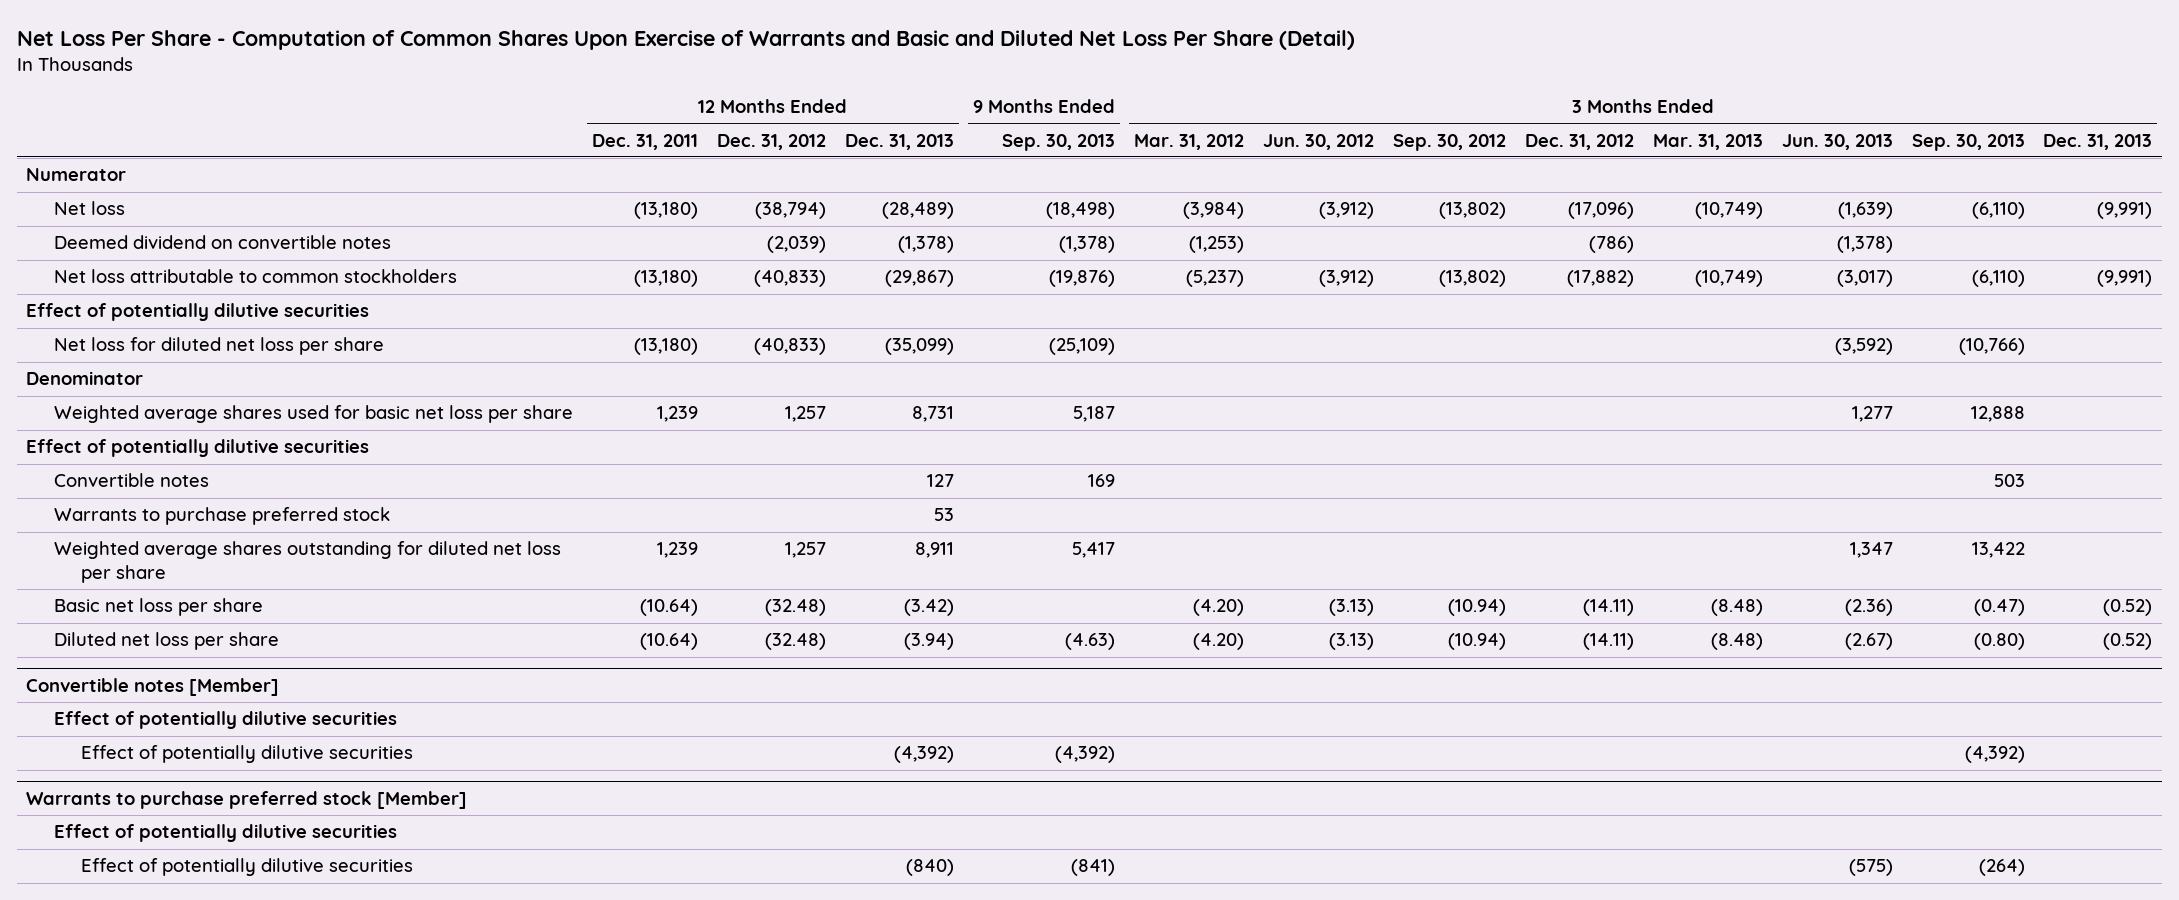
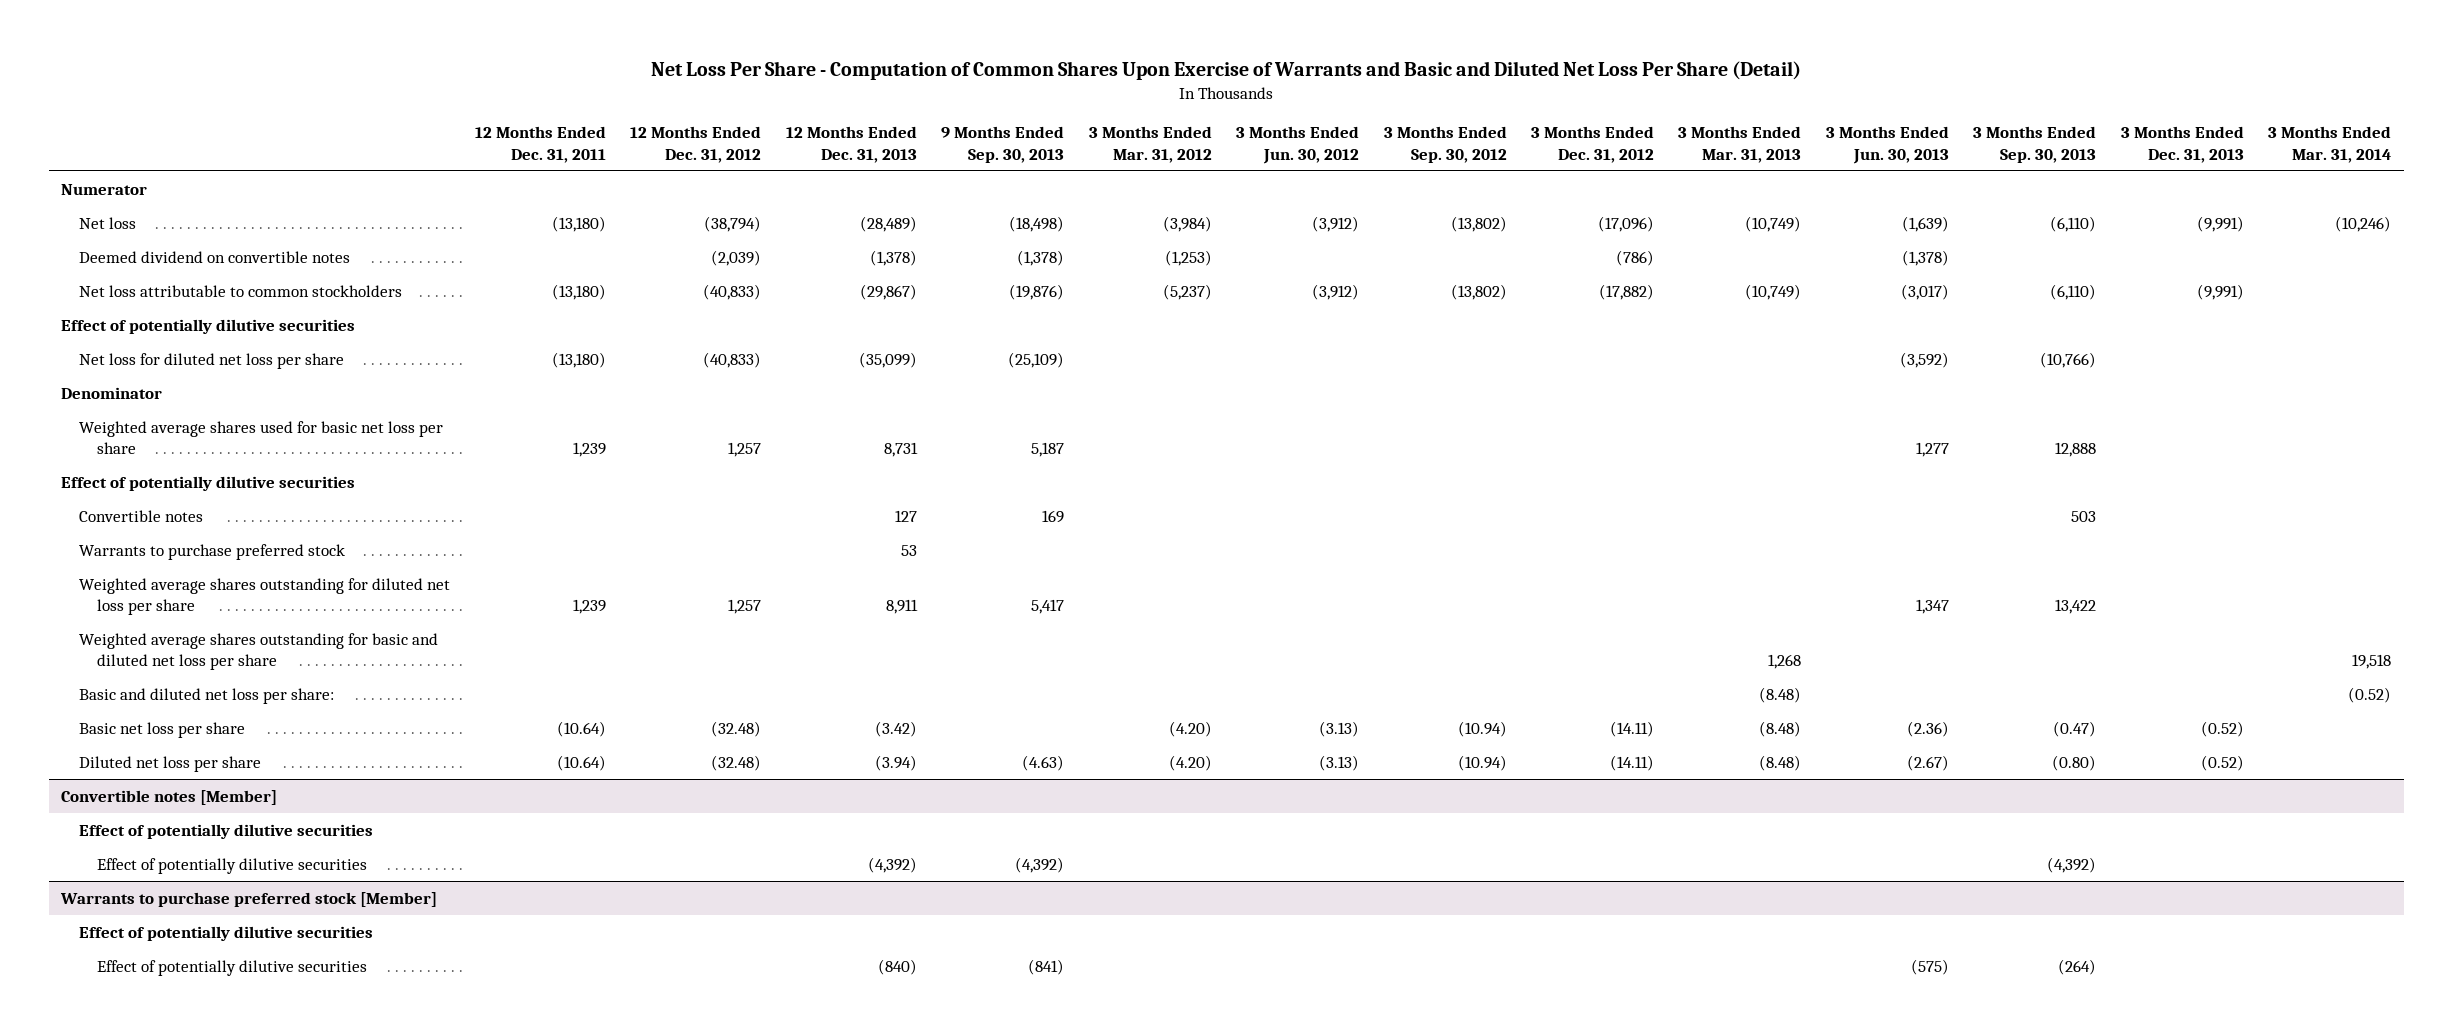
- | 12 Months Ended Dec. 31, 2011 | 12 Months Ended Dec. 31, 2012 | 12 Months Ended Dec. 31, 2013 | 9 Months Ended Sep. 30, 2013 | 3 Months Ended Mar. 31, 2012 | 3 Months Ended Jun. 30, 2012 | 3 Months Ended Sep. 30, 2012 | 3 Months Ended Dec. 31, 2012 | 3 Months Ended Mar. 31, 2013 | 3 Months Ended Jun. 30, 2013 | 3 Months Ended Sep. 30, 2013 | 3 Months Ended Dec. 31, 2013
+ | 12 Months Ended Dec. 31, 2011 | 12 Months Ended Dec. 31, 2012 | 12 Months Ended Dec. 31, 2013 | 9 Months Ended Sep. 30, 2013 | 3 Months Ended Mar. 31, 2012 | 3 Months Ended Jun. 30, 2012 | 3 Months Ended Sep. 30, 2012 | 3 Months Ended Dec. 31, 2012 | 3 Months Ended Mar. 31, 2013 | 3 Months Ended Jun. 30, 2013 | 3 Months Ended Sep. 30, 2013 | 3 Months Ended Dec. 31, 2013 | 3 Months Ended Mar. 31, 2014
+ Weighted average shares outstanding for basic and diluted net loss per share | | | | | | | | | 1,268 | | | | 19,518
+ Basic and diluted net loss per share: | | | | | | | | | (8.48) | | | | (0.52)

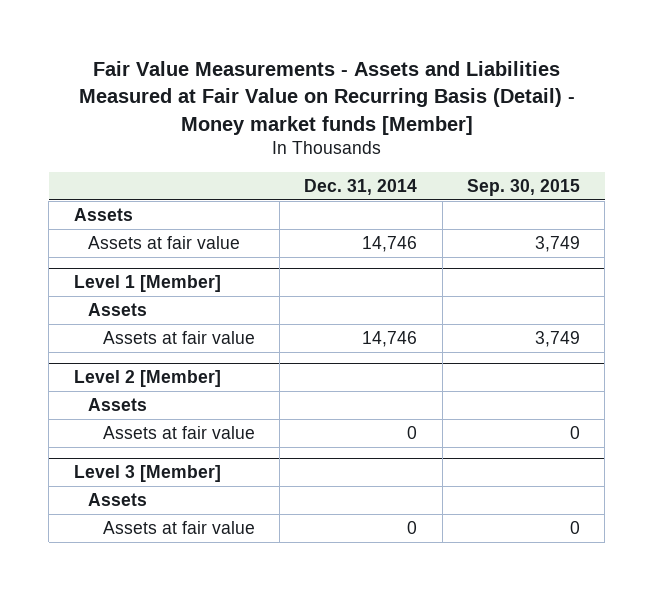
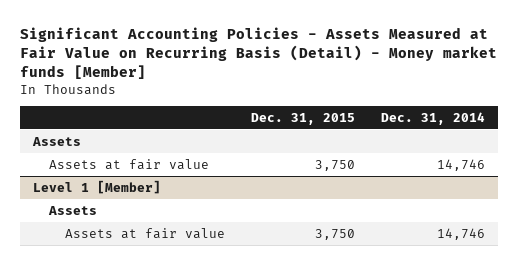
- Fair Value Measurements - Assets and Liabilities Measured at Fair Value on Recurring Basis (Detail) - Money market funds [Member]
+ Significant Accounting Policies - Assets Measured at Fair Value on Recurring Basis (Detail) - Money market funds [Member]
- | Dec. 31, 2014 | Sep. 30, 2015
+ | Dec. 31, 2015 | Dec. 31, 2014
- Level 2 [Member]
- Assets
- Assets at fair value | 0 | 0
- Level 3 [Member]
- Assets
- Assets at fair value | 0 | 0

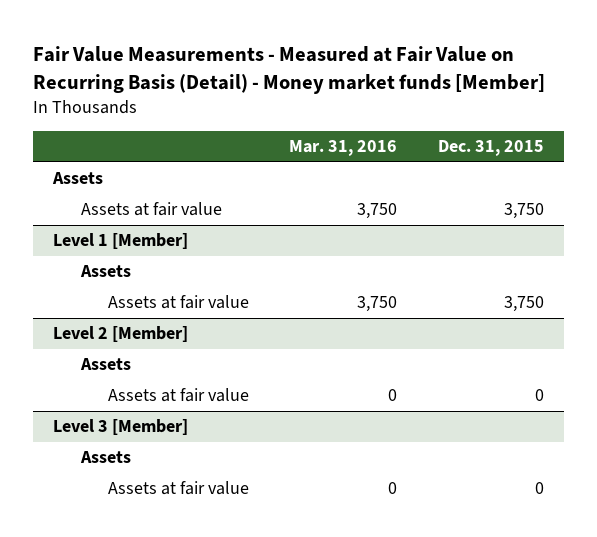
- Significant Accounting Policies - Assets Measured at Fair Value on Recurring Basis (Detail) - Money market funds [Member]
+ Fair Value Measurements - Measured at Fair Value on Recurring Basis (Detail) - Money market funds [Member]
- | Dec. 31, 2015 | Dec. 31, 2014
+ | Mar. 31, 2016 | Dec. 31, 2015
+ Level 2 [Member]
+ Assets
+ Assets at fair value | 0 | 0
+ Level 3 [Member]
+ Assets
+ Assets at fair value | 0 | 0

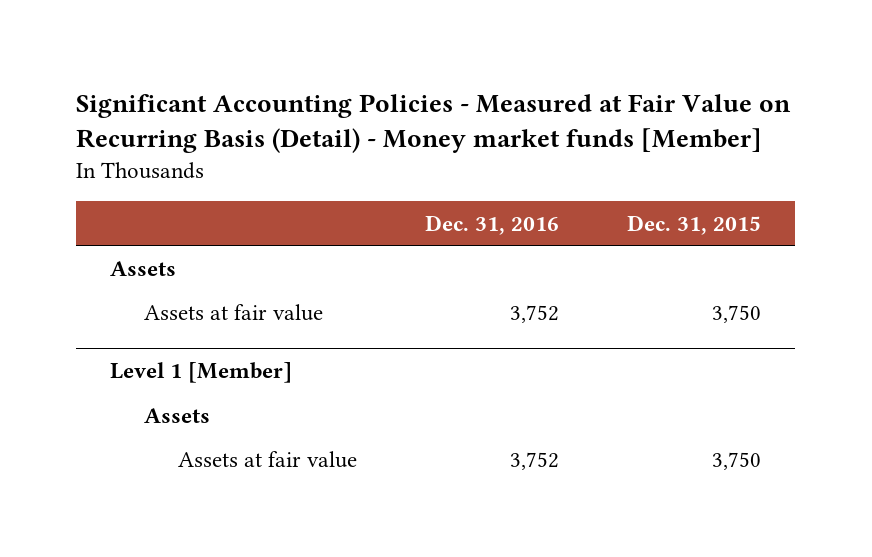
- Fair Value Measurements - Measured at Fair Value on Recurring Basis (Detail) - Money market funds [Member]
+ Significant Accounting Policies - Measured at Fair Value on Recurring Basis (Detail) - Money market funds [Member]
- | Mar. 31, 2016 | Dec. 31, 2015
+ | Dec. 31, 2016 | Dec. 31, 2015
- Level 2 [Member]
- Assets
- Assets at fair value | 0 | 0
- Level 3 [Member]
- Assets
- Assets at fair value | 0 | 0

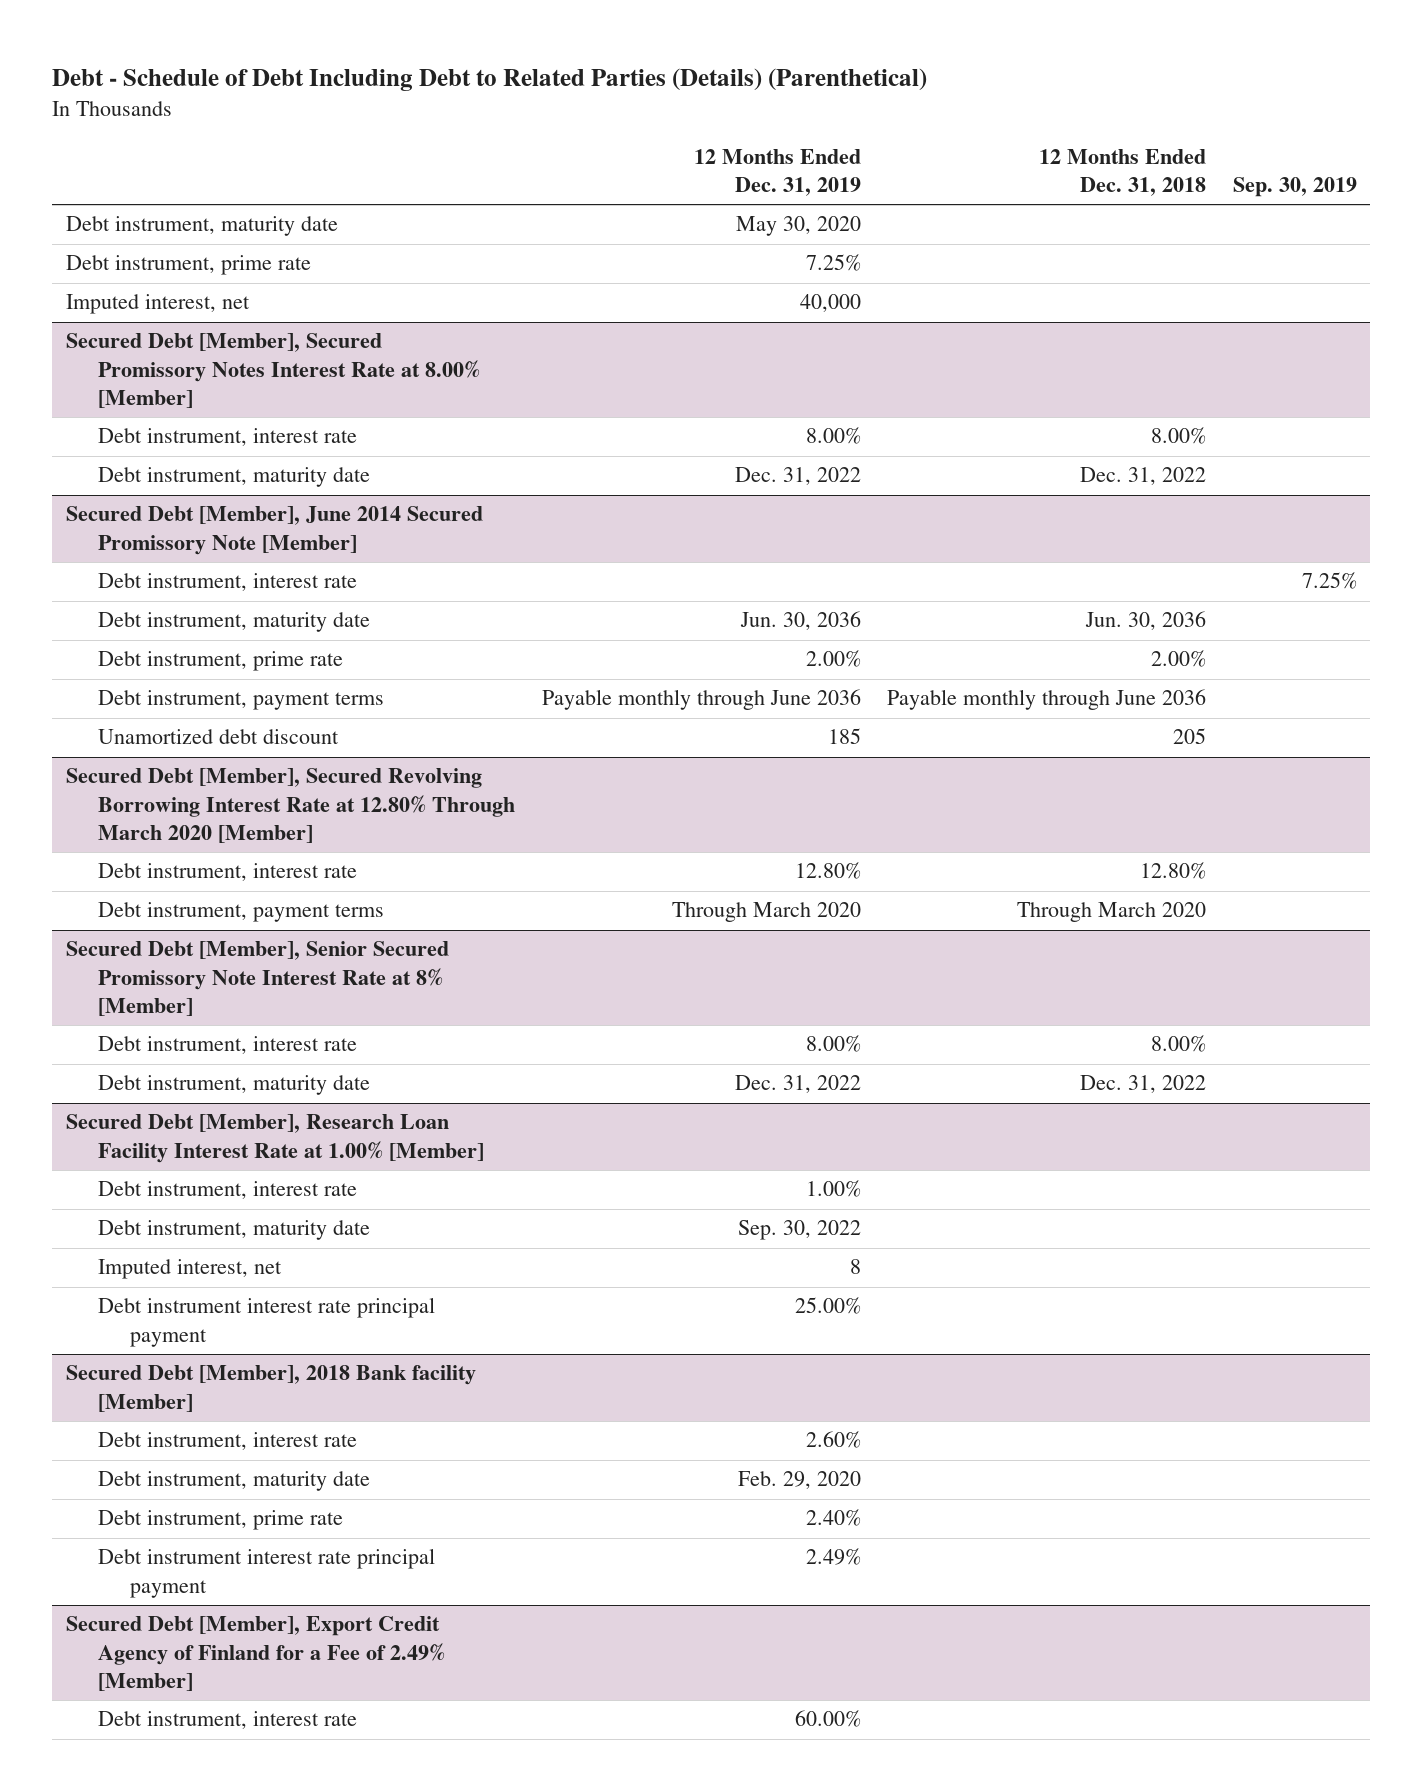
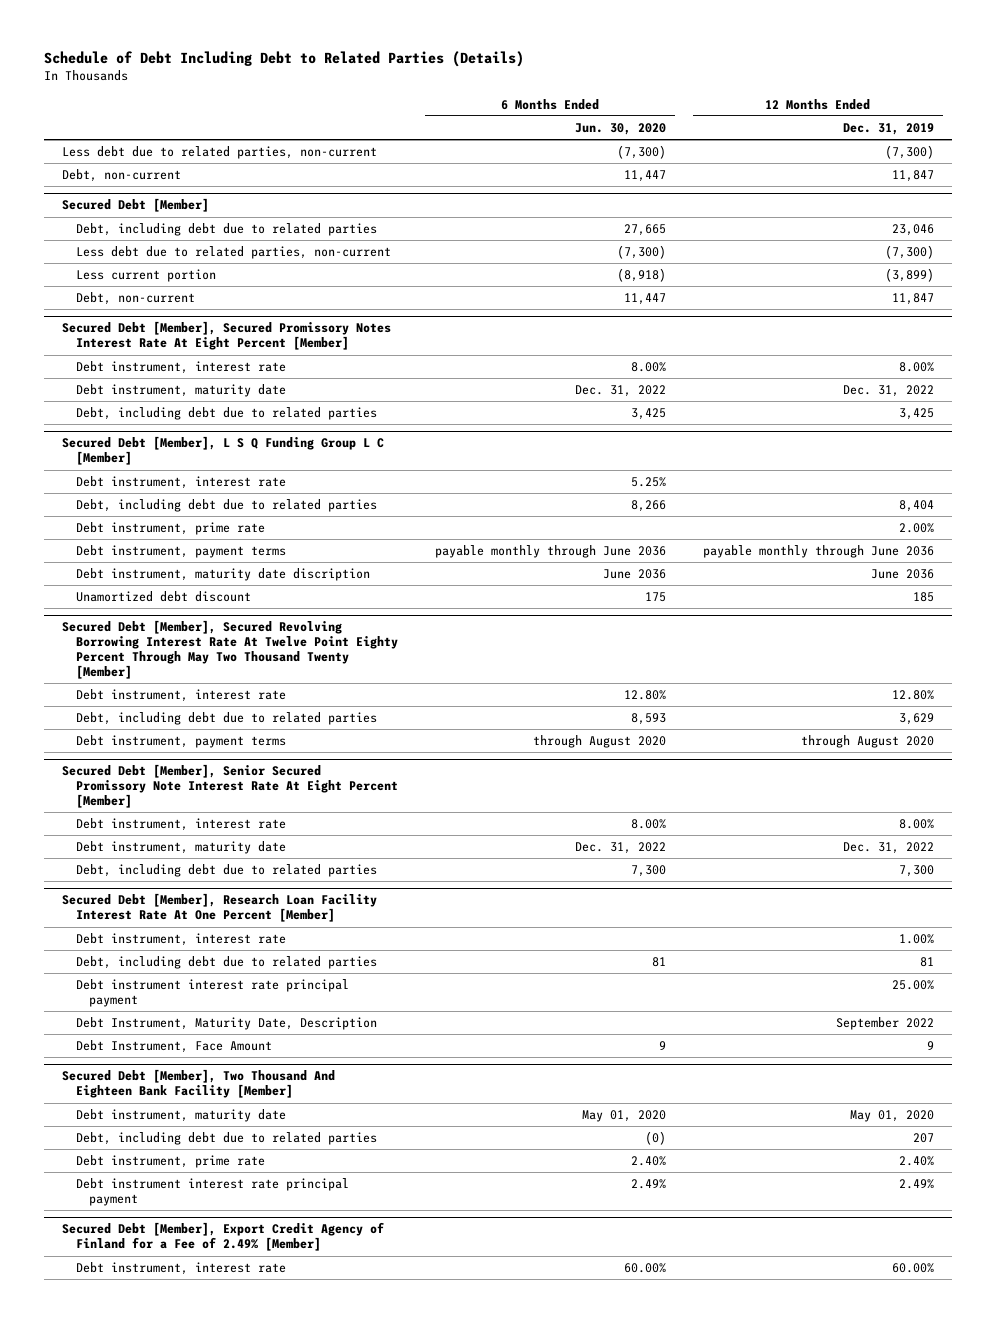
- Debt - Schedule of Debt Including Debt to Related Parties (Details) (Parenthetical)
+ Schedule of Debt Including Debt to Related Parties (Details)
- | 12 Months Ended Dec. 31, 2019 | 12 Months Ended Dec. 31, 2018 | Sep. 30, 2019
+ | 6 Months Ended Jun. 30, 2020 | 12 Months Ended Dec. 31, 2019
- Debt instrument, maturity date | May 30, 2020 | |
- Debt instrument, prime rate | 7.25% | |
- Imputed interest, net | 40,000 | |
- Secured Debt [Member], Secured Promissory Notes Interest Rate at 8.00% [Member]
+ Less debt due to related parties, non-current | (7,300) | (7,300)
+ Debt, non-current | 11,447 | 11,847
+ Secured Debt [Member]
+ Debt, including debt due to related parties | 27,665 | 23,046
+ Less debt due to related parties, non-current | (7,300) | (7,300)
+ Less current portion | (8,918) | (3,899)
+ Debt, non-current | 11,447 | 11,847
+ Secured Debt [Member], Secured Promissory Notes Interest Rate At Eight Percent [Member]
- Secured Debt [Member], June 2014 Secured Promissory Note [Member]
+ Debt, including debt due to related parties | 3,425 | 3,425
+ Secured Debt [Member], L S Q Funding Group L C [Member]
- Debt instrument, maturity date | Jun. 30, 2036 | Jun. 30, 2036 |
+ Debt, including debt due to related parties | 8,266 | 8,404
- Debt instrument, payment terms | Payable monthly through June 2036 | Payable monthly through June 2036 |
+ Debt instrument, payment terms | payable monthly through June 2036 | payable monthly through June 2036
+ Debt instrument, maturity date discription | June 2036 | June 2036
- Secured Debt [Member], Secured Revolving Borrowing Interest Rate at 12.80% Through March 2020 [Member]
+ Secured Debt [Member], Secured Revolving Borrowing Interest Rate At Twelve Point Eighty Percent Through May Two Thousand Twenty [Member]
- Debt instrument, payment terms | Through March 2020 | Through March 2020 |
- Secured Debt [Member], Senior Secured Promissory Note Interest Rate at 8% [Member]
+ Debt, including debt due to related parties | 8,593 | 3,629
+ Debt instrument, payment terms | through August 2020 | through August 2020
+ Secured Debt [Member], Senior Secured Promissory Note Interest Rate At Eight Percent [Member]
- Secured Debt [Member], Research Loan Facility Interest Rate at 1.00% [Member]
+ Debt, including debt due to related parties | 7,300 | 7,300
+ Secured Debt [Member], Research Loan Facility Interest Rate At One Percent [Member]
- Debt instrument, maturity date | Sep. 30, 2022 | |
- Imputed interest, net | 8 | |
+ Debt, including debt due to related parties | 81 | 81
- Secured Debt [Member], 2018 Bank facility [Member]
- Debt instrument, interest rate | 2.60% | |
- Debt instrument, maturity date | Feb. 29, 2020 | |
+ Debt Instrument, Maturity Date, Description | | September 2022
+ Debt Instrument, Face Amount | 9 | 9
+ Secured Debt [Member], Two Thousand And Eighteen Bank Facility [Member]
+ Debt instrument, maturity date | May 01, 2020 | May 01, 2020
+ Debt, including debt due to related parties | (0) | 207

